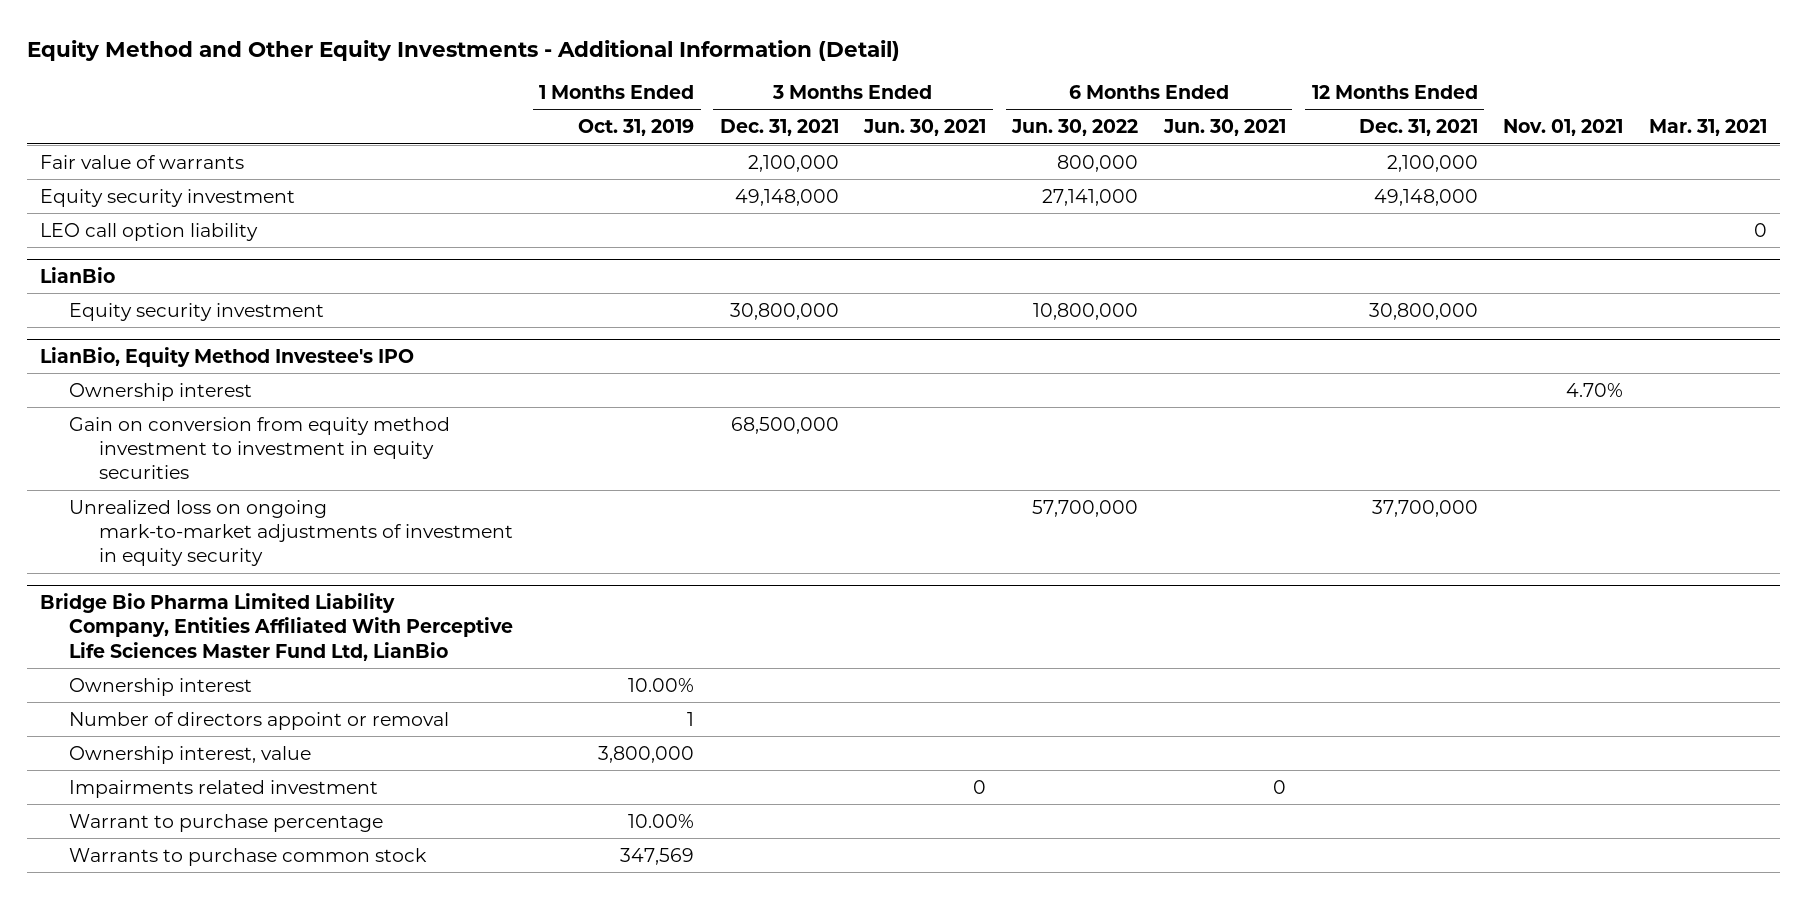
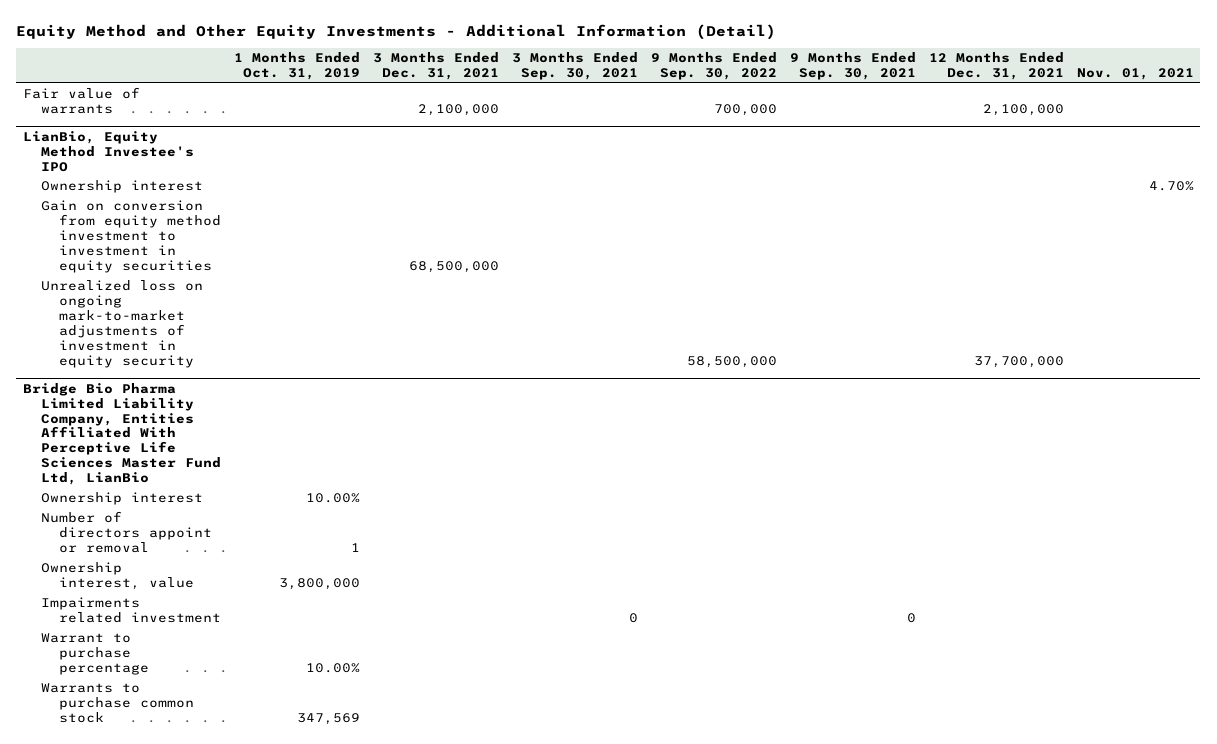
- | 1 Months Ended Oct. 31, 2019 | 3 Months Ended Dec. 31, 2021 | 3 Months Ended Jun. 30, 2021 | 6 Months Ended Jun. 30, 2022 | 6 Months Ended Jun. 30, 2021 | 12 Months Ended Dec. 31, 2021 | Nov. 01, 2021 | Mar. 31, 2021
+ | 1 Months Ended Oct. 31, 2019 | 3 Months Ended Dec. 31, 2021 | 3 Months Ended Sep. 30, 2021 | 9 Months Ended Sep. 30, 2022 | 9 Months Ended Sep. 30, 2021 | 12 Months Ended Dec. 31, 2021 | Nov. 01, 2021
- Equity security investment | | 49,148,000 | | 27,141,000 | | 49,148,000 | |
- LEO call option liability | | | | | | | | 0
- LianBio
- Equity security investment | | 30,800,000 | | 10,800,000 | | 30,800,000 | |

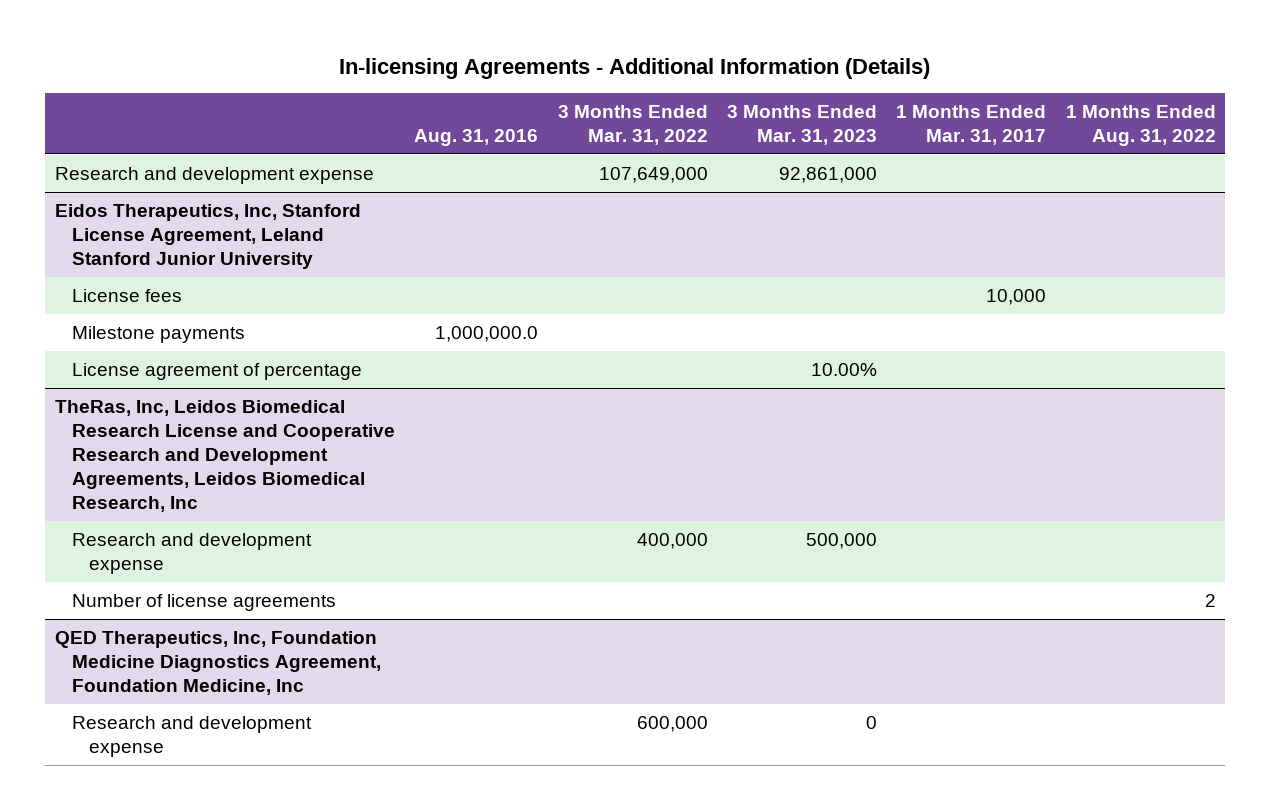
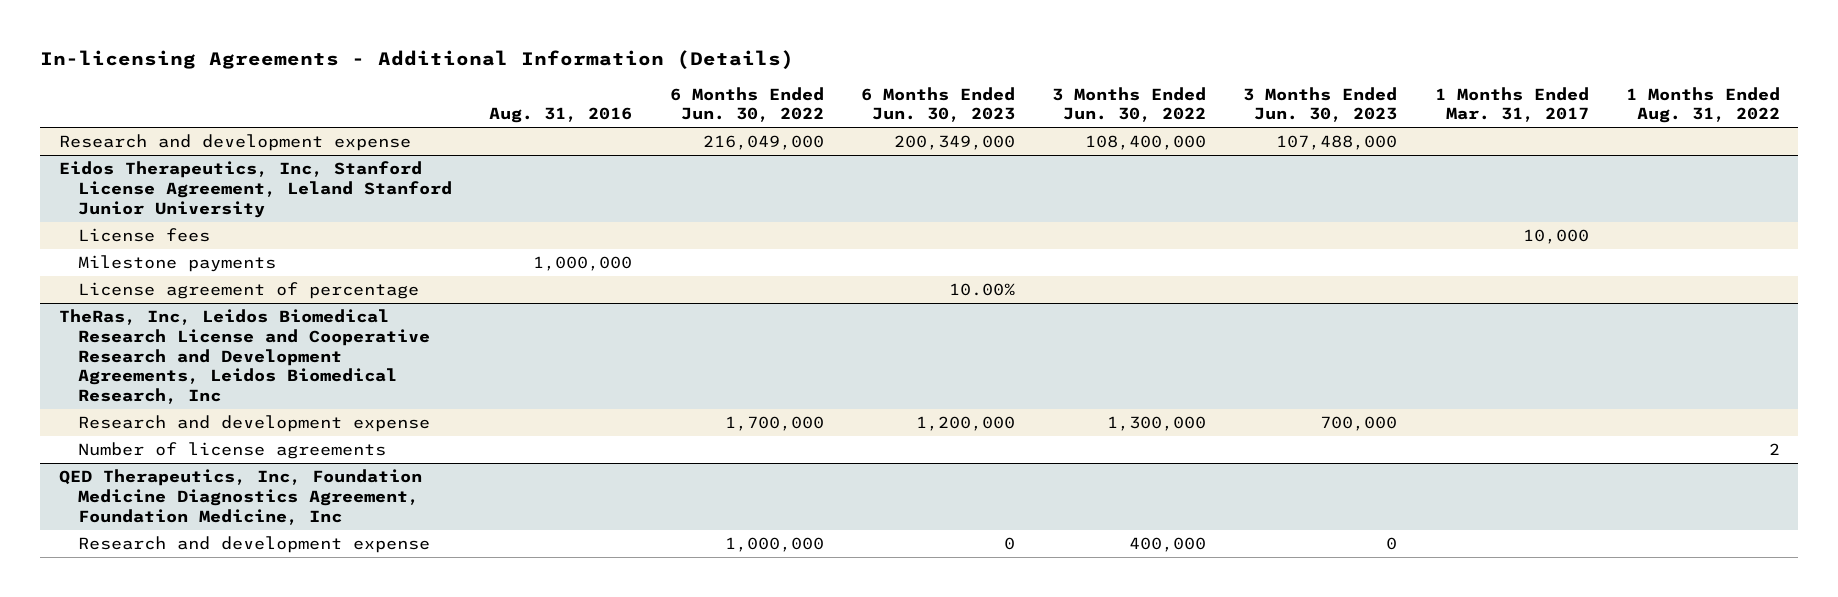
- | Aug. 31, 2016 | 3 Months Ended Mar. 31, 2022 | 3 Months Ended Mar. 31, 2023 | 1 Months Ended Mar. 31, 2017 | 1 Months Ended Aug. 31, 2022
+ | Aug. 31, 2016 | 6 Months Ended Jun. 30, 2022 | 6 Months Ended Jun. 30, 2023 | 3 Months Ended Jun. 30, 2022 | 3 Months Ended Jun. 30, 2023 | 1 Months Ended Mar. 31, 2017 | 1 Months Ended Aug. 31, 2022
@ Eidos Therapeutics, Inc, Stanford License Agreement, Leland Stanford Junior University
- Milestone payments | 1,000,000.0 | | | |
+ Milestone payments | 1,000,000 | | | | | |

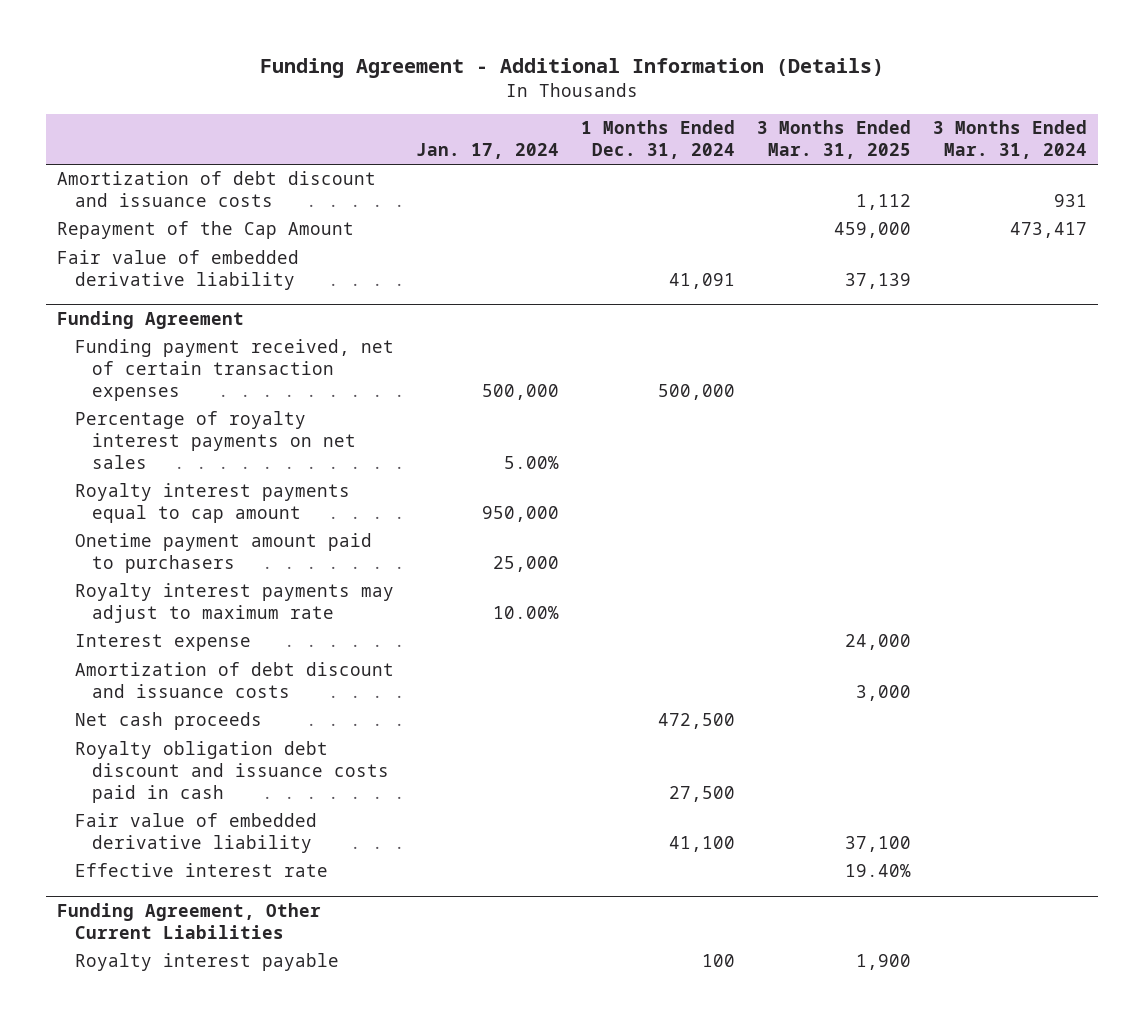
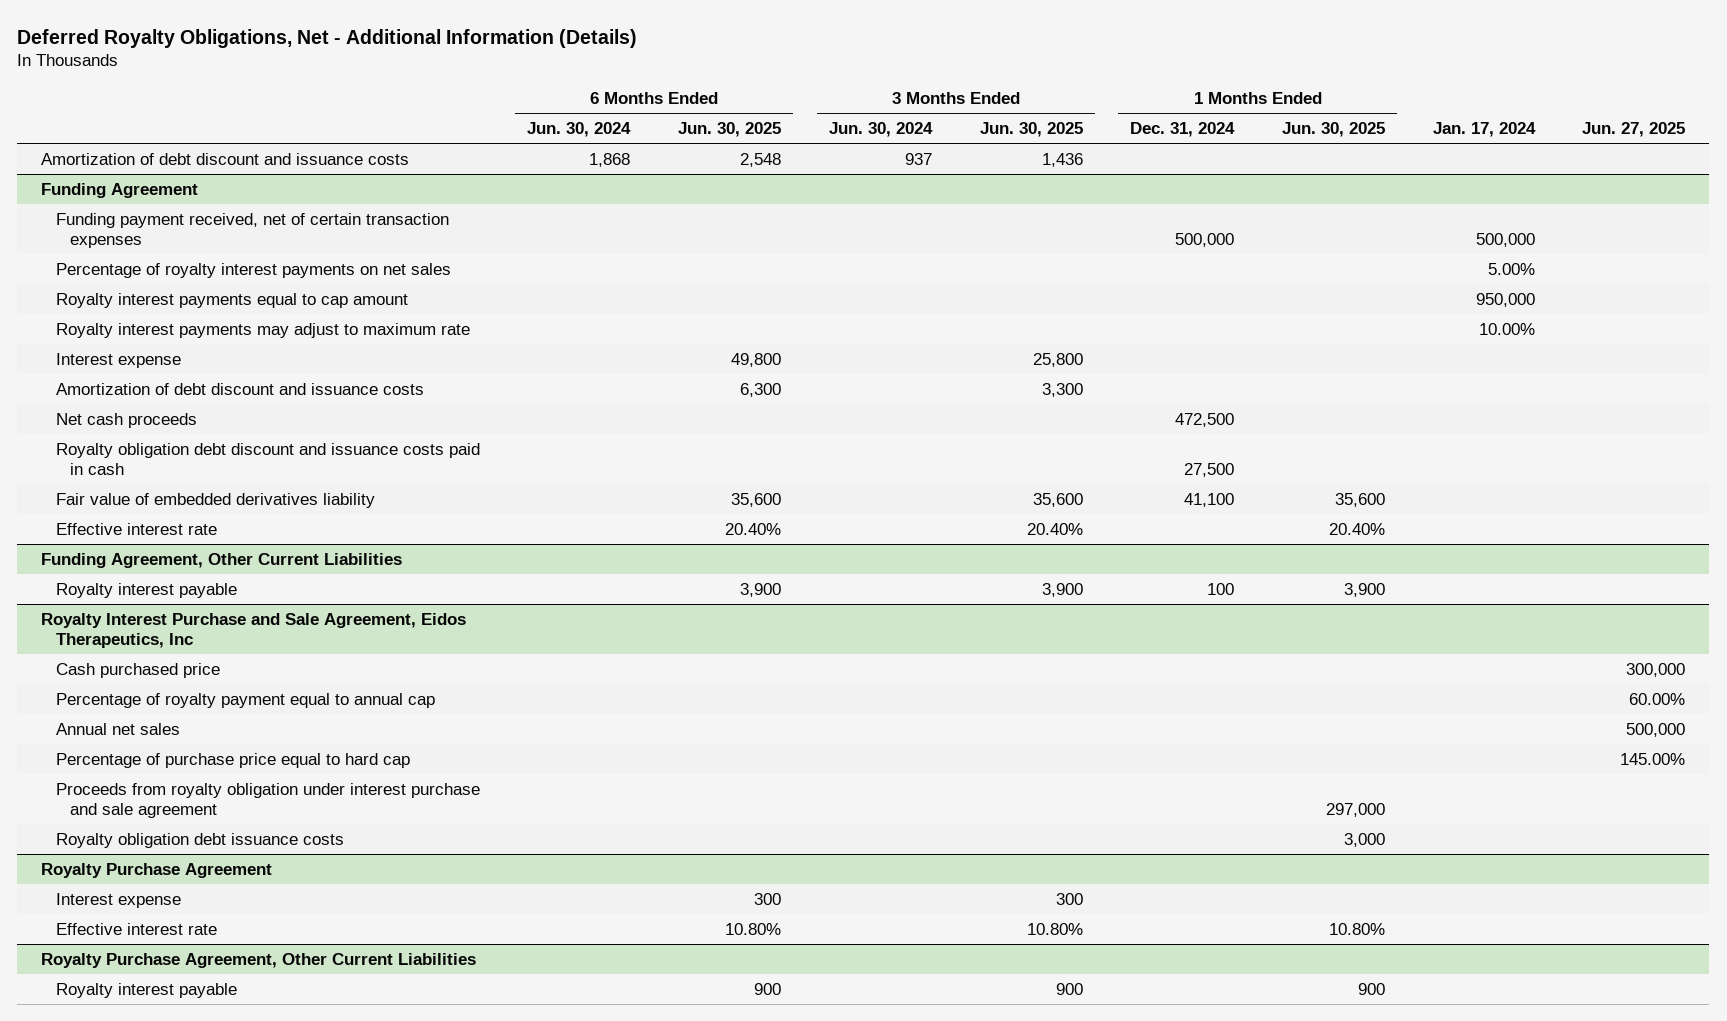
- Funding Agreement - Additional Information (Details)
+ Deferred Royalty Obligations, Net - Additional Information (Details)
- | Jan. 17, 2024 | 1 Months Ended Dec. 31, 2024 | 3 Months Ended Mar. 31, 2025 | 3 Months Ended Mar. 31, 2024
+ | 6 Months Ended Jun. 30, 2024 | 6 Months Ended Jun. 30, 2025 | 3 Months Ended Jun. 30, 2024 | 3 Months Ended Jun. 30, 2025 | 1 Months Ended Dec. 31, 2024 | 1 Months Ended Jun. 30, 2025 | Jan. 17, 2024 | Jun. 27, 2025
- Repayment of the Cap Amount | | | 459,000 | 473,417
- Fair value of embedded derivative liability | | 41,091 | 37,139 |
@ Funding Agreement
- Onetime payment amount paid to purchasers | 25,000 | | |
- Fair value of embedded derivative liability | | 41,100 | 37,100 |
+ Fair value of embedded derivatives liability | | 35,600 | | 35,600 | 41,100 | 35,600 | |
+ Royalty Interest Purchase and Sale Agreement, Eidos Therapeutics, Inc
+ Cash purchased price | | | | | | | | 300,000
+ Percentage of royalty payment equal to annual cap | | | | | | | | 60.00%
+ Annual net sales | | | | | | | | 500,000
+ Percentage of purchase price equal to hard cap | | | | | | | | 145.00%
+ Proceeds from royalty obligation under interest purchase and sale agreement | | | | | | 297,000 | |
+ Royalty obligation debt issuance costs | | | | | | 3,000 | |
+ Royalty Purchase Agreement
+ Interest expense | | 300 | | 300 | | | |
+ Effective interest rate | | 10.80% | | 10.80% | | 10.80% | |
+ Royalty Purchase Agreement, Other Current Liabilities
+ Royalty interest payable | | 900 | | 900 | | 900 | |

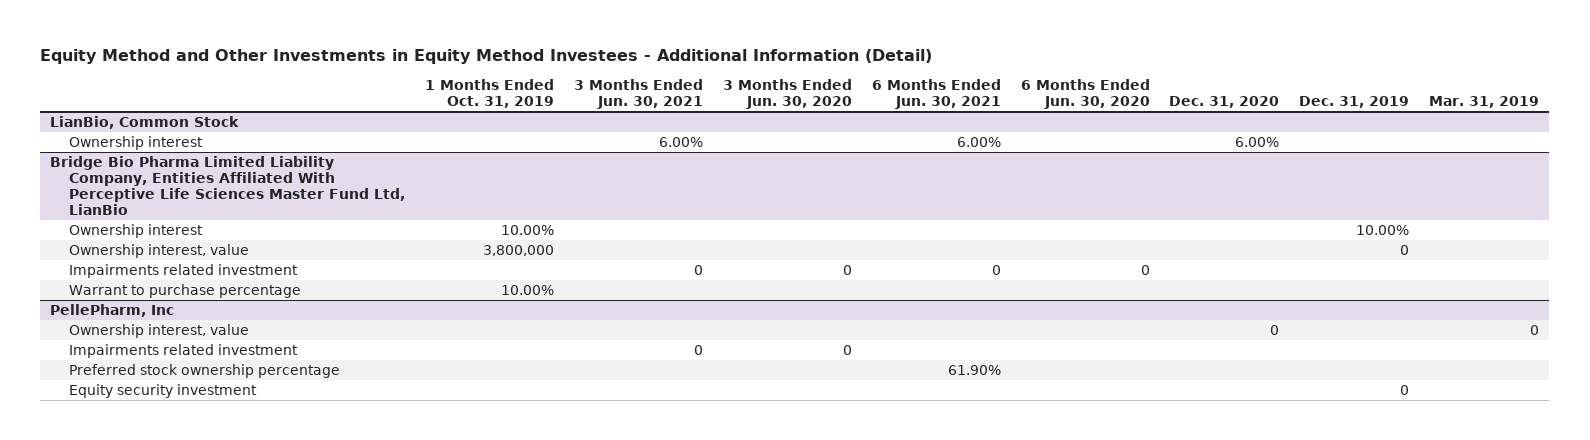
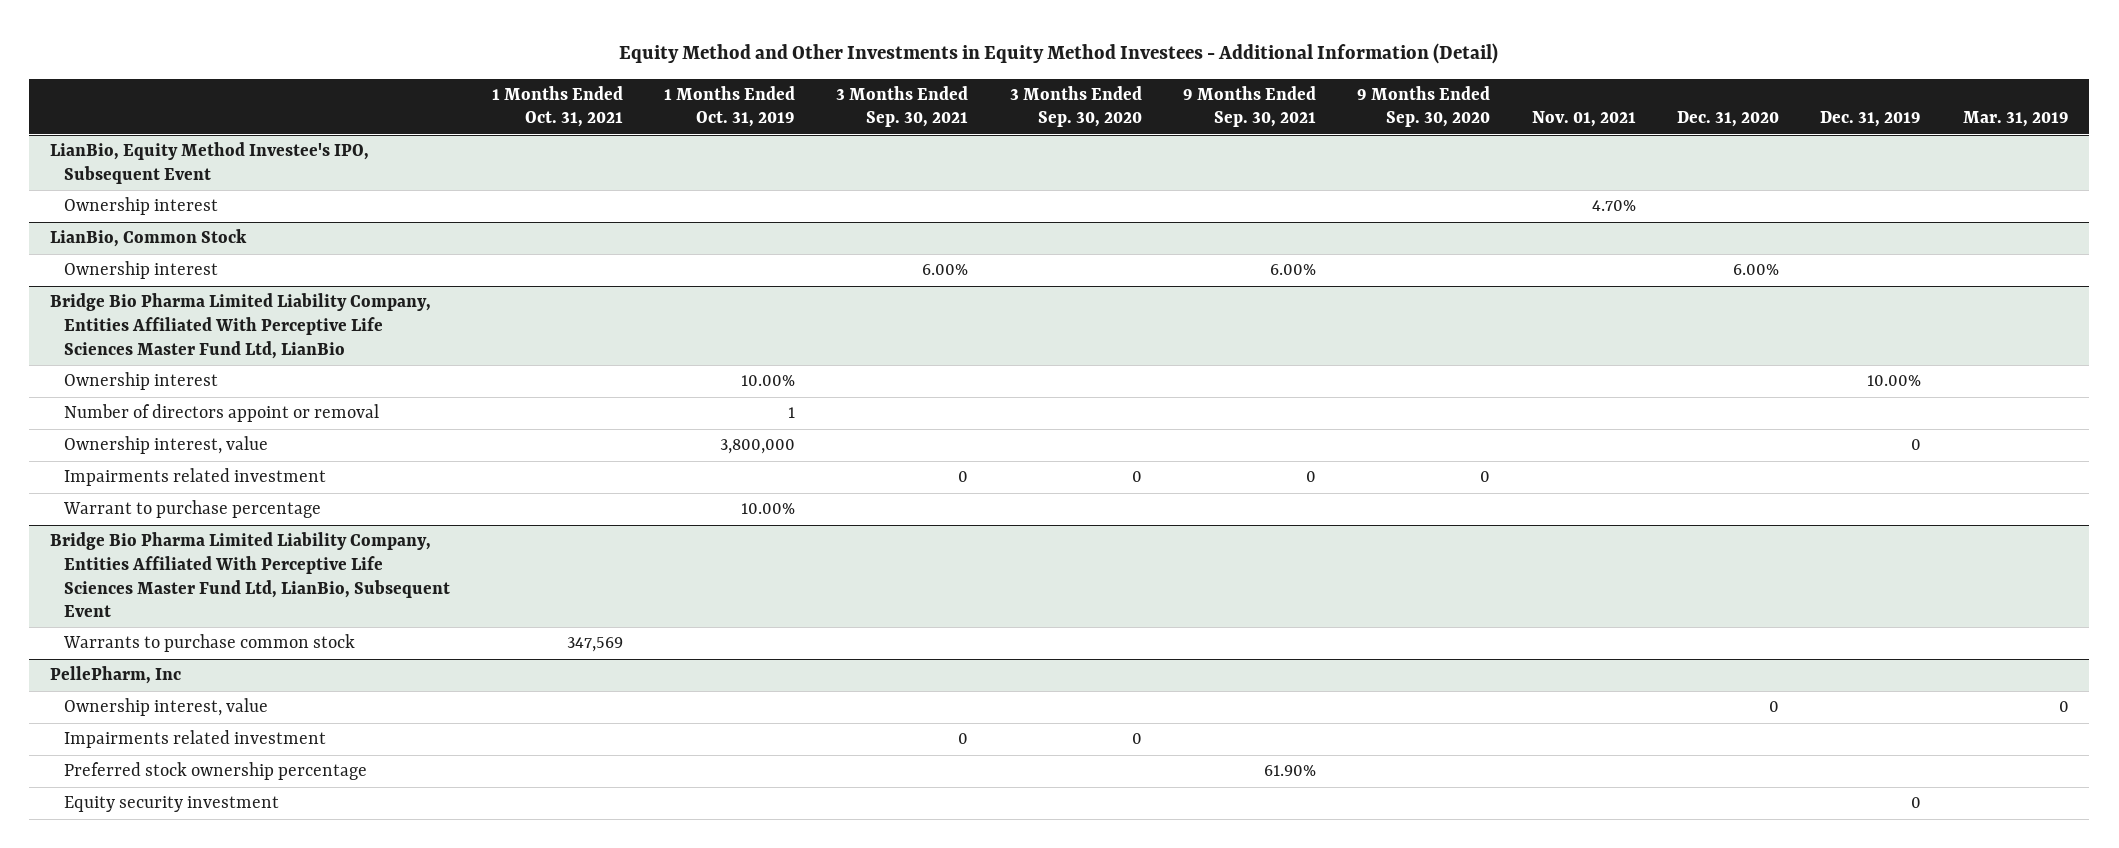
- | 1 Months Ended Oct. 31, 2019 | 3 Months Ended Jun. 30, 2021 | 3 Months Ended Jun. 30, 2020 | 6 Months Ended Jun. 30, 2021 | 6 Months Ended Jun. 30, 2020 | Dec. 31, 2020 | Dec. 31, 2019 | Mar. 31, 2019
+ | 1 Months Ended Oct. 31, 2021 | 1 Months Ended Oct. 31, 2019 | 3 Months Ended Sep. 30, 2021 | 3 Months Ended Sep. 30, 2020 | 9 Months Ended Sep. 30, 2021 | 9 Months Ended Sep. 30, 2020 | Nov. 01, 2021 | Dec. 31, 2020 | Dec. 31, 2019 | Mar. 31, 2019
+ LianBio, Equity Method Investee's IPO, Subsequent Event
+ Ownership interest | | | | | | | 4.70% | | |
@ Bridge Bio Pharma Limited Liability Company, Entities Affiliated With Perceptive Life Sciences Master Fund Ltd, LianBio
+ Number of directors appoint or removal | | 1 | | | | | | | |
+ Bridge Bio Pharma Limited Liability Company, Entities Affiliated With Perceptive Life Sciences Master Fund Ltd, LianBio, Subsequent Event
+ Warrants to purchase common stock | 347,569 | | | | | | | | |

